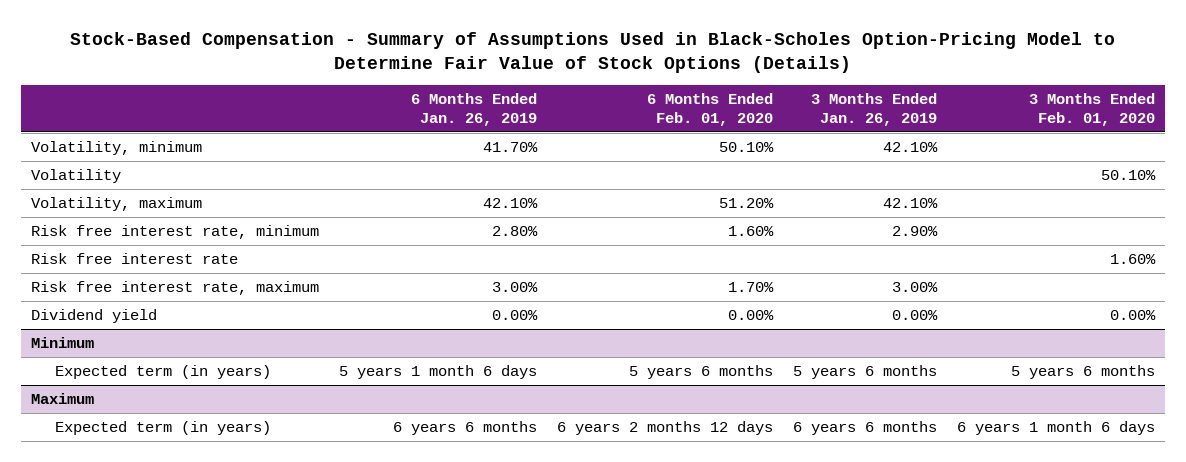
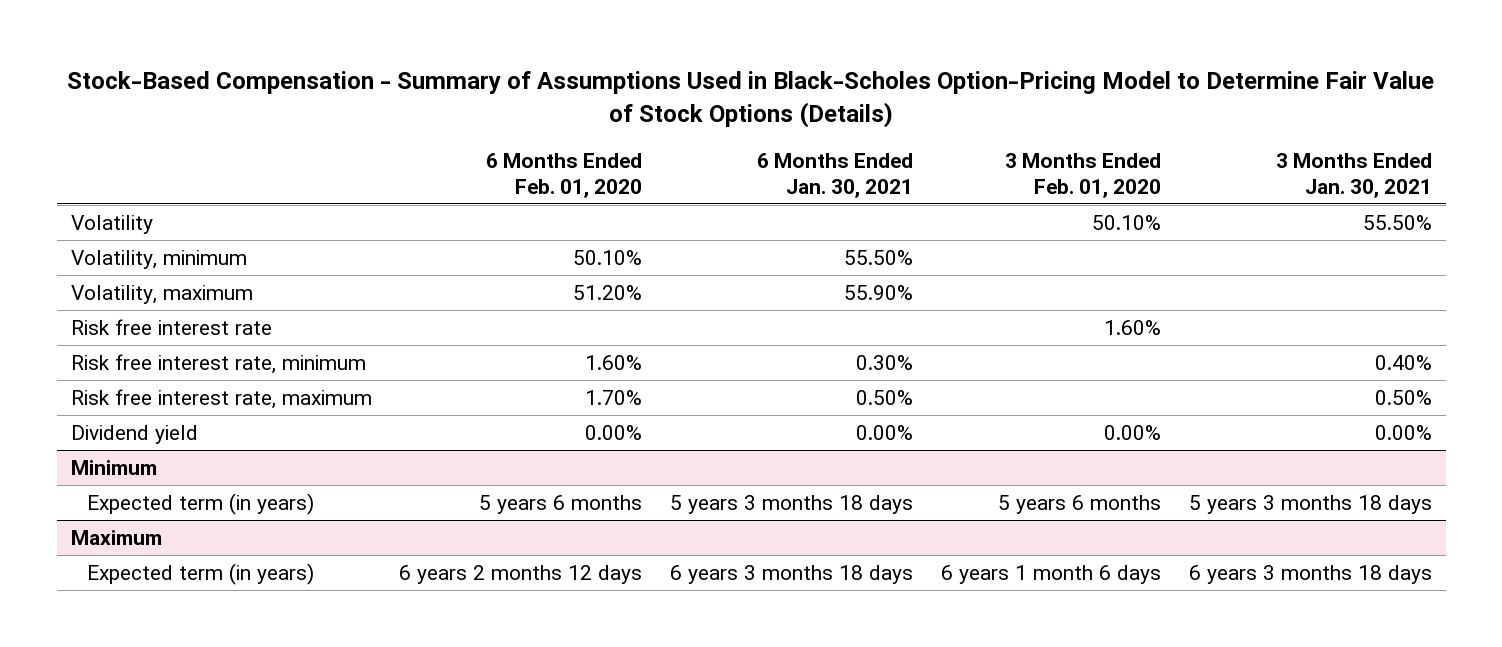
- | 6 Months Ended Jan. 26, 2019 | 6 Months Ended Feb. 01, 2020 | 3 Months Ended Jan. 26, 2019 | 3 Months Ended Feb. 01, 2020
+ | 6 Months Ended Feb. 01, 2020 | 6 Months Ended Jan. 30, 2021 | 3 Months Ended Feb. 01, 2020 | 3 Months Ended Jan. 30, 2021
moved down: Volatility, minimum | 50.10% | 55.50% | |
moved down: Risk free interest rate, minimum | 1.60% | 0.30% | | 0.40%

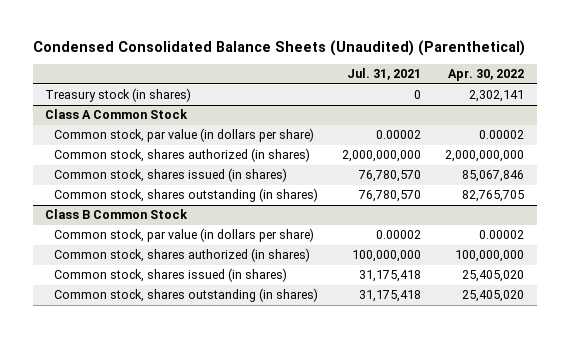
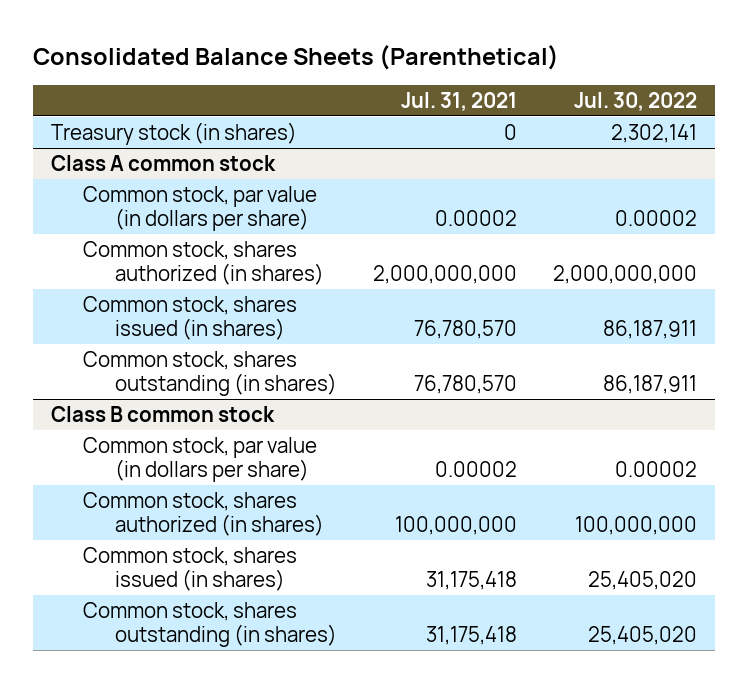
- Condensed Consolidated Balance Sheets (Unaudited) (Parenthetical)
+ Consolidated Balance Sheets (Parenthetical)
- | Jul. 31, 2021 | Apr. 30, 2022
+ | Jul. 31, 2021 | Jul. 30, 2022
- Class A Common Stock
+ Class A common stock
- Class B Common Stock
+ Class B common stock

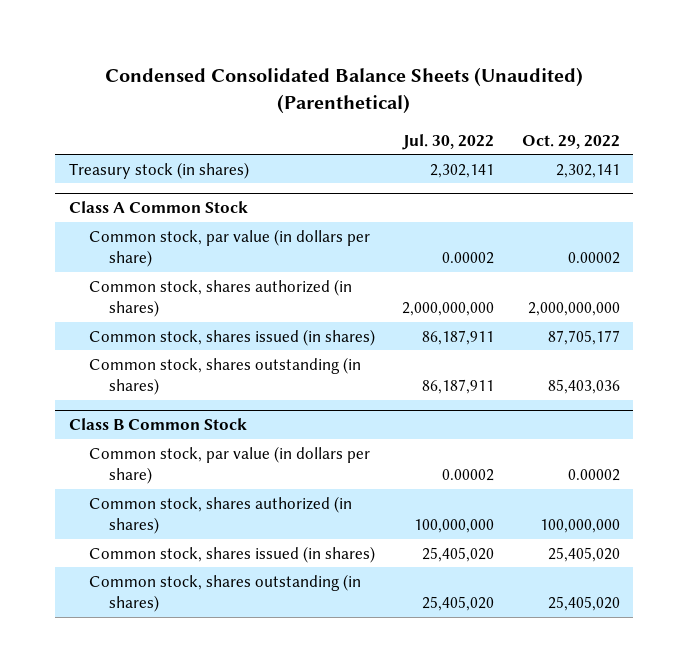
- Consolidated Balance Sheets (Parenthetical)
+ Condensed Consolidated Balance Sheets (Unaudited) (Parenthetical)
- | Jul. 31, 2021 | Jul. 30, 2022
+ | Jul. 30, 2022 | Oct. 29, 2022
- Class A common stock
+ Class A Common Stock
- Class B common stock
+ Class B Common Stock

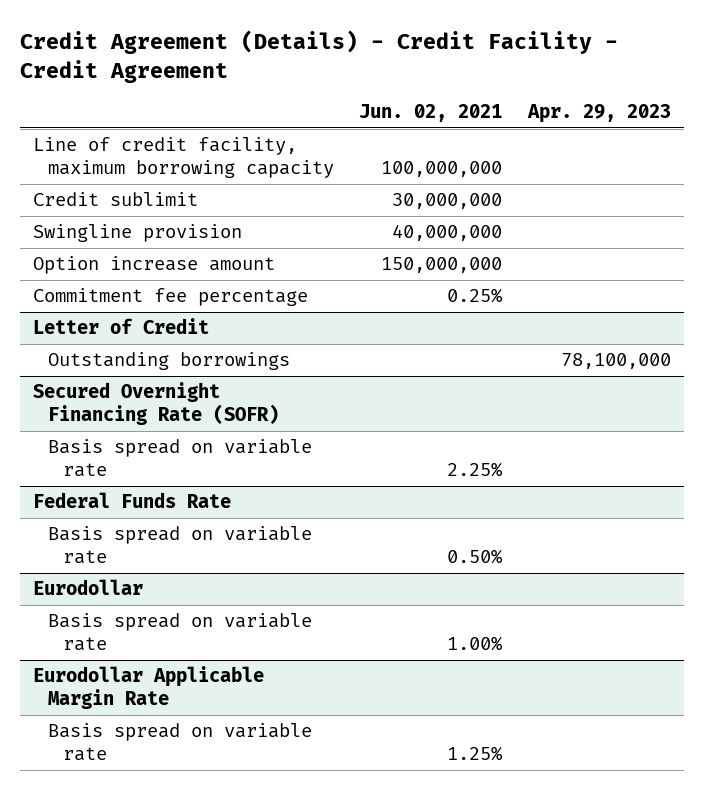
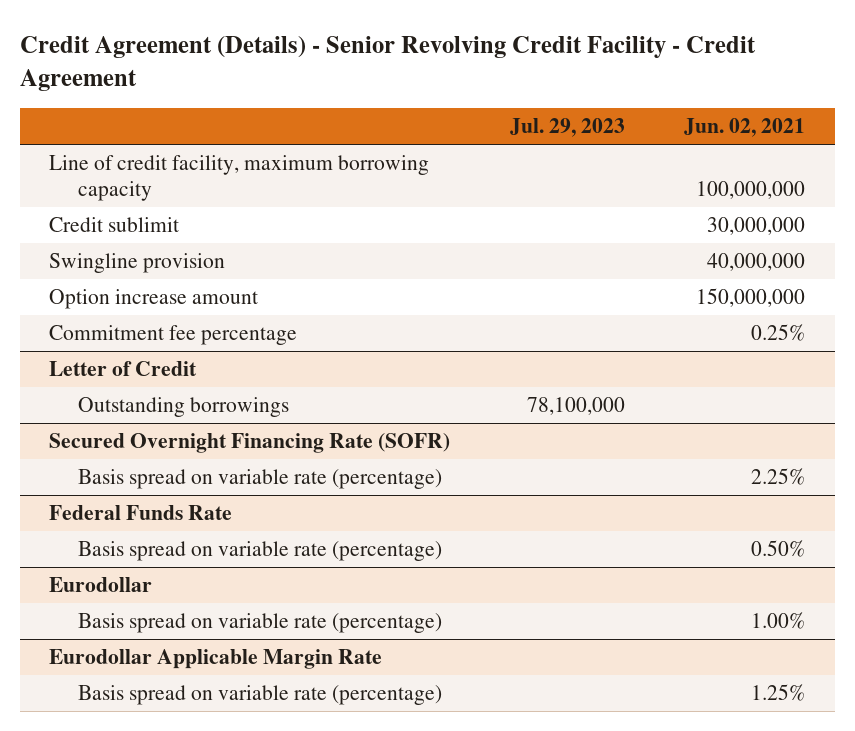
- Credit Agreement (Details) - Credit Facility - Credit Agreement
+ Credit Agreement (Details) - Senior Revolving Credit Facility - Credit Agreement
- | Jun. 02, 2021 | Apr. 29, 2023
+ | Jul. 29, 2023 | Jun. 02, 2021
@ Secured Overnight Financing Rate (SOFR)
- Basis spread on variable rate | 2.25% |
+ Basis spread on variable rate (percentage) | | 2.25%
@ Federal Funds Rate
- Basis spread on variable rate | 0.50% |
+ Basis spread on variable rate (percentage) | | 0.50%
@ Eurodollar
- Basis spread on variable rate | 1.00% |
+ Basis spread on variable rate (percentage) | | 1.00%
@ Eurodollar Applicable Margin Rate
- Basis spread on variable rate | 1.25% |
+ Basis spread on variable rate (percentage) | | 1.25%

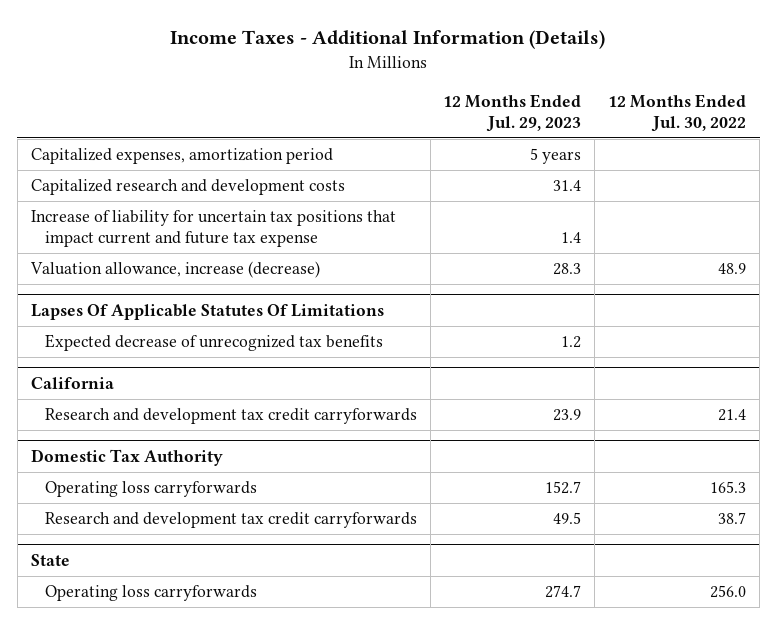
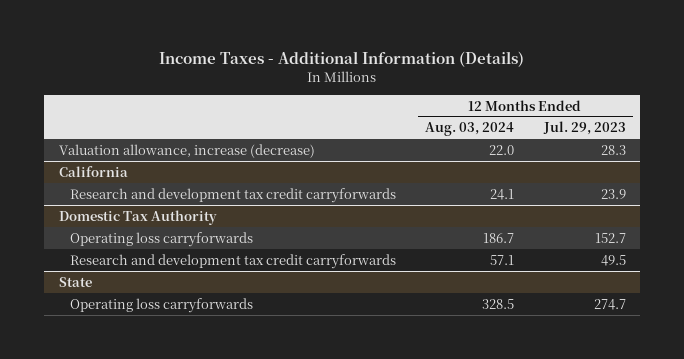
- | 12 Months Ended Jul. 29, 2023 | 12 Months Ended Jul. 30, 2022
+ | 12 Months Ended Aug. 03, 2024 | 12 Months Ended Jul. 29, 2023
- Capitalized expenses, amortization period | 5 years |
- Capitalized research and development costs | 31.4 |
- Increase of liability for uncertain tax positions that impact current and future tax expense | 1.4 |
- Lapses Of Applicable Statutes Of Limitations
- Expected decrease of unrecognized tax benefits | 1.2 |

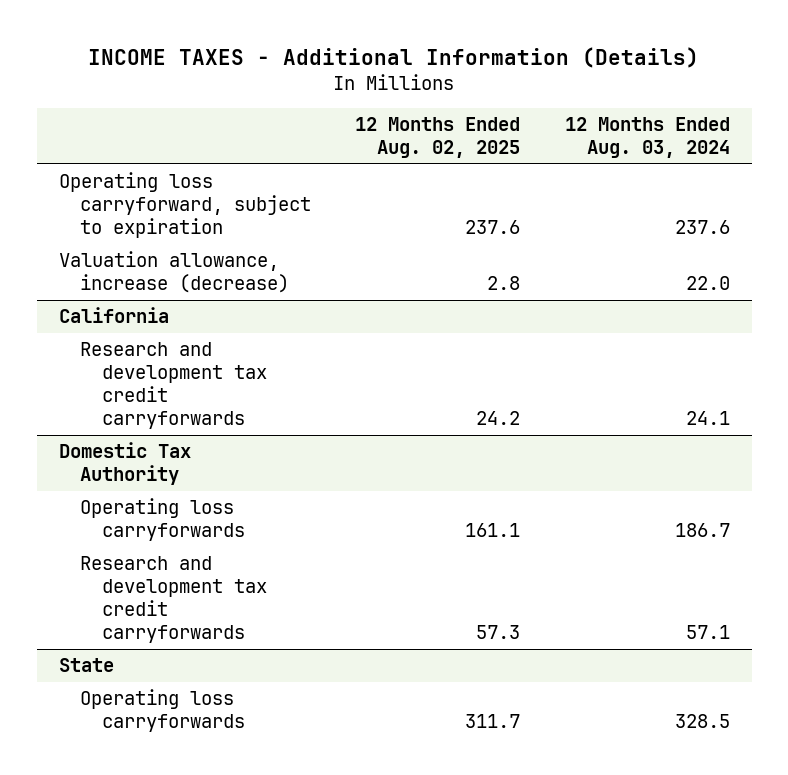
- Income Taxes - Additional Information (Details)
+ INCOME TAXES - Additional Information (Details)
- | 12 Months Ended Aug. 03, 2024 | 12 Months Ended Jul. 29, 2023
+ | 12 Months Ended Aug. 02, 2025 | 12 Months Ended Aug. 03, 2024
+ Operating loss carryforward, subject to expiration | 237.6 | 237.6

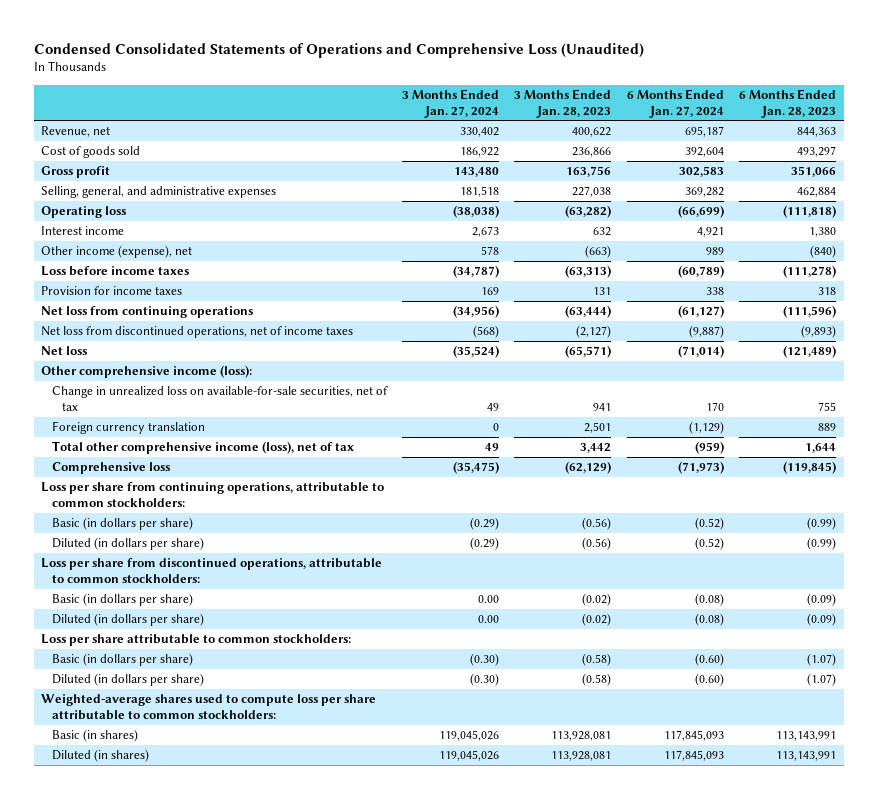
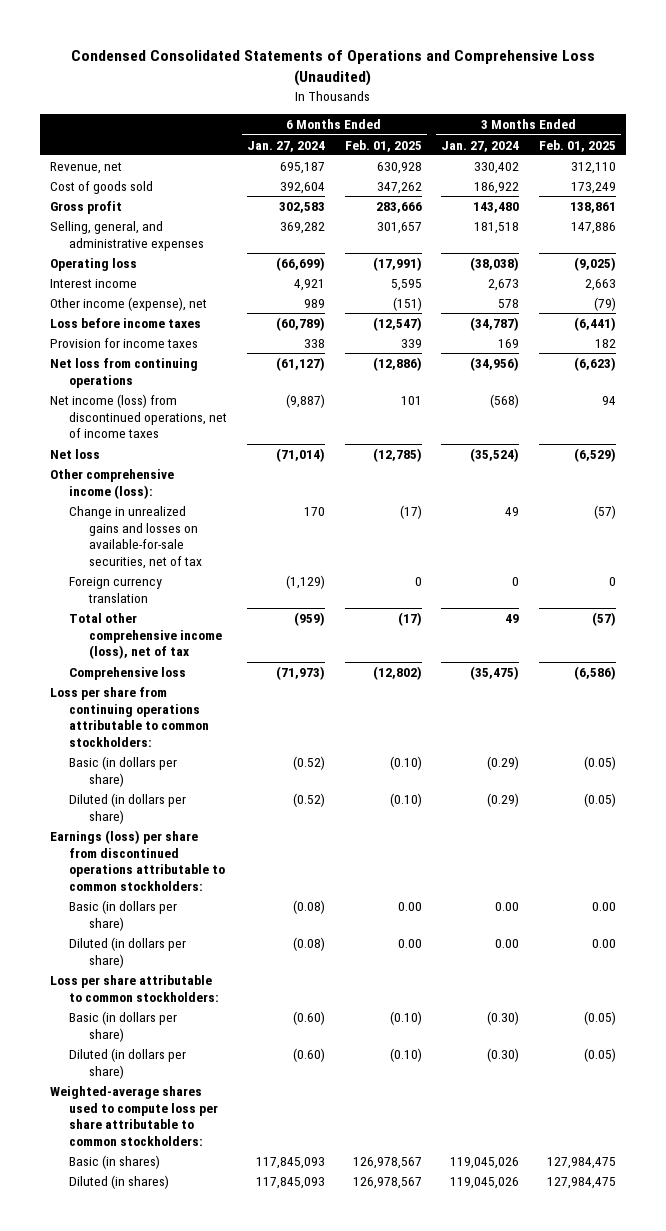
- | 3 Months Ended Jan. 27, 2024 | 3 Months Ended Jan. 28, 2023 | 6 Months Ended Jan. 27, 2024 | 6 Months Ended Jan. 28, 2023
+ | 6 Months Ended Jan. 27, 2024 | 6 Months Ended Feb. 01, 2025 | 3 Months Ended Jan. 27, 2024 | 3 Months Ended Feb. 01, 2025
- Net loss from discontinued operations, net of income taxes | (568) | (2,127) | (9,887) | (9,893)
+ Net income (loss) from discontinued operations, net of income taxes | (9,887) | 101 | (568) | 94
- Change in unrealized loss on available-for-sale securities, net of tax | 49 | 941 | 170 | 755
+ Change in unrealized gains and losses on available-for-sale securities, net of tax | 170 | (17) | 49 | (57)
- Loss per share from continuing operations, attributable to common stockholders:
+ Loss per share from continuing operations attributable to common stockholders:
- Loss per share from discontinued operations, attributable to common stockholders:
+ Earnings (loss) per share from discontinued operations attributable to common stockholders:

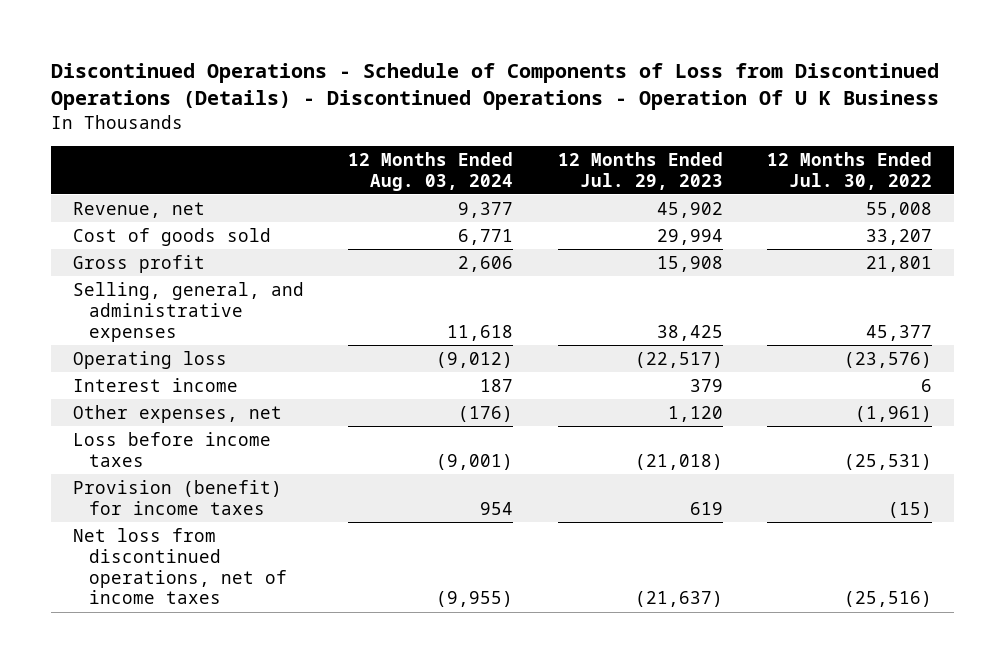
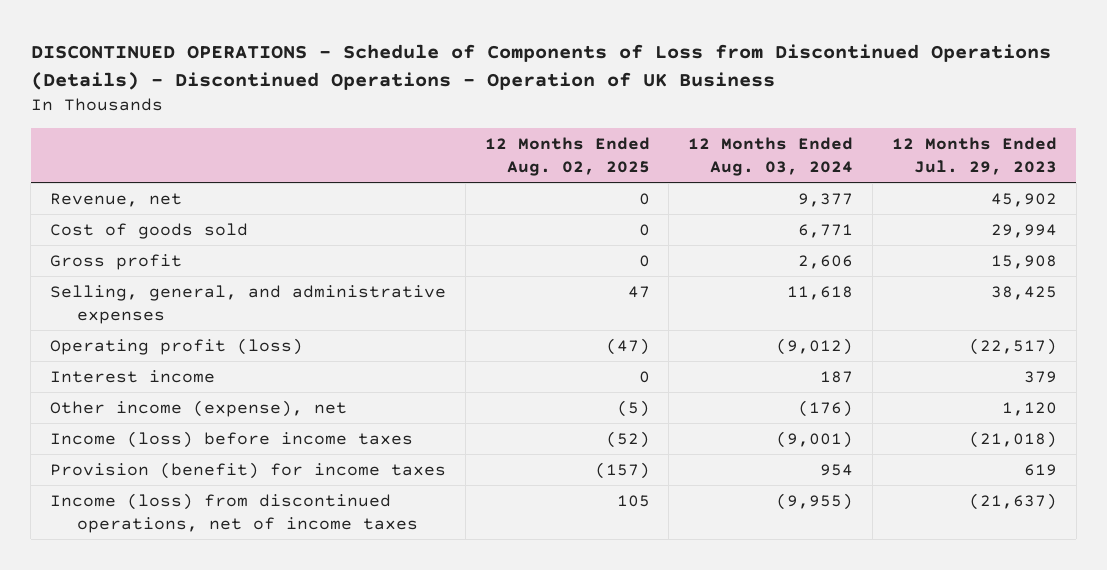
- Discontinued Operations - Schedule of Components of Loss from Discontinued Operations (Details) - Discontinued Operations - Operation Of U K Business
+ DISCONTINUED OPERATIONS - Schedule of Components of Loss from Discontinued Operations (Details) - Discontinued Operations - Operation of UK Business
- | 12 Months Ended Aug. 03, 2024 | 12 Months Ended Jul. 29, 2023 | 12 Months Ended Jul. 30, 2022
+ | 12 Months Ended Aug. 02, 2025 | 12 Months Ended Aug. 03, 2024 | 12 Months Ended Jul. 29, 2023
- Operating loss | (9,012) | (22,517) | (23,576)
+ Operating profit (loss) | (47) | (9,012) | (22,517)
- Other expenses, net | (176) | 1,120 | (1,961)
- Loss before income taxes | (9,001) | (21,018) | (25,531)
+ Other income (expense), net | (5) | (176) | 1,120
+ Income (loss) before income taxes | (52) | (9,001) | (21,018)
- Net loss from discontinued operations, net of income taxes | (9,955) | (21,637) | (25,516)
+ Income (loss) from discontinued operations, net of income taxes | 105 | (9,955) | (21,637)

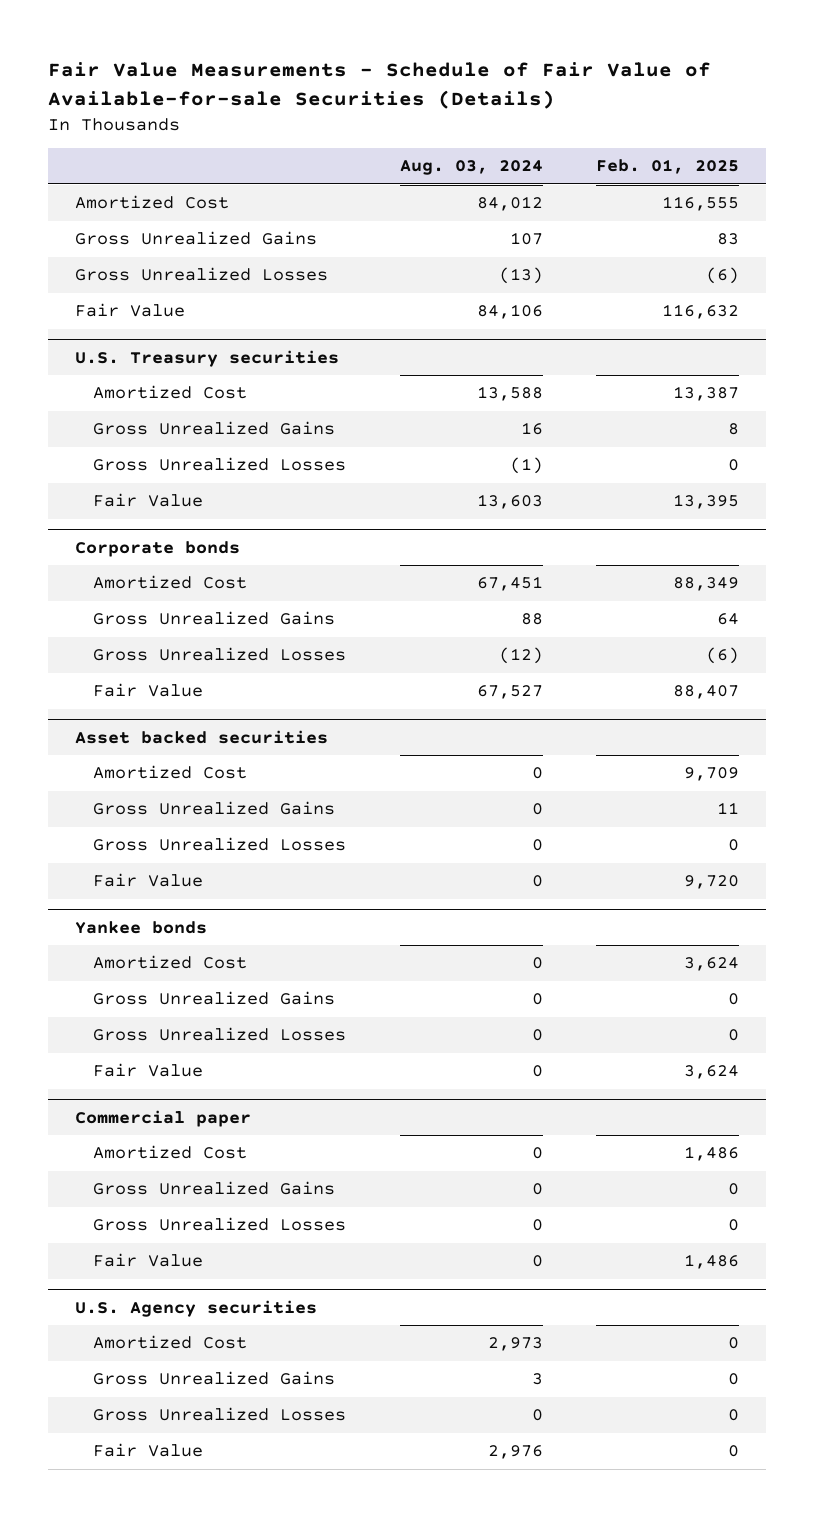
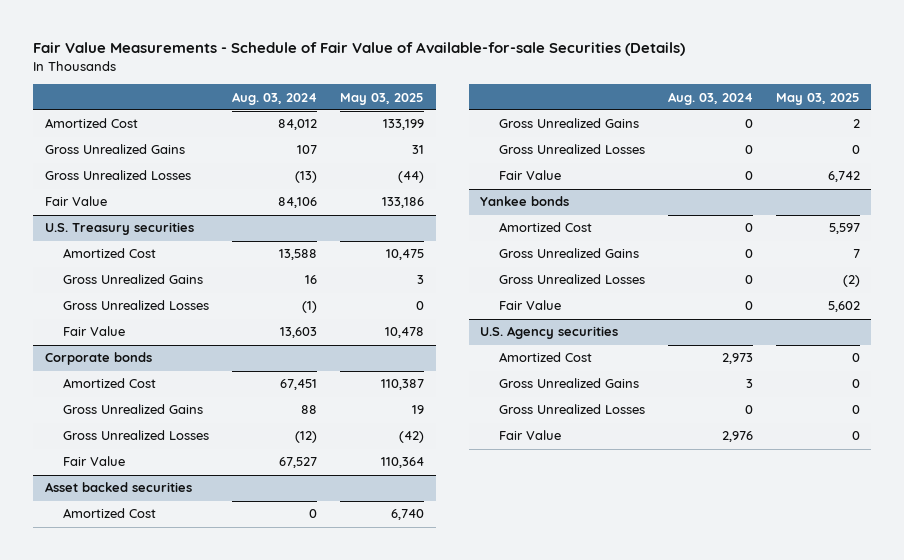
- | Aug. 03, 2024 | Feb. 01, 2025
+ | Aug. 03, 2024 | May 03, 2025
- Commercial paper
- Amortized Cost | 0 | 1,486
- Gross Unrealized Gains | 0 | 0
- Gross Unrealized Losses | 0 | 0
- Fair Value | 0 | 1,486

